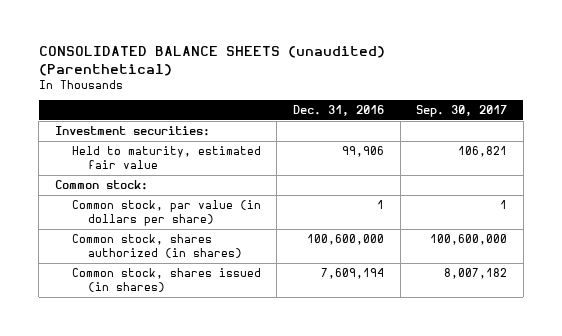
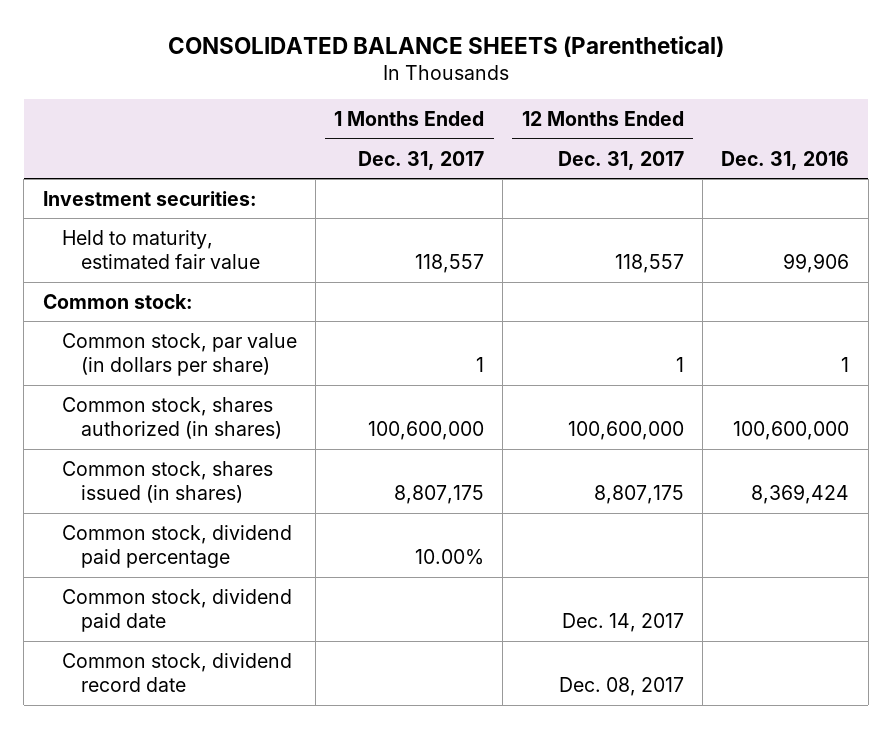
- CONSOLIDATED BALANCE SHEETS (unaudited) (Parenthetical)
+ CONSOLIDATED BALANCE SHEETS (Parenthetical)
- | Dec. 31, 2016 | Sep. 30, 2017
+ | 1 Months Ended Dec. 31, 2017 | 12 Months Ended Dec. 31, 2017 | Dec. 31, 2016
- Common stock, shares issued (in shares) | 7,609,194 | 8,007,182
+ Common stock, shares issued (in shares) | 8,807,175 | 8,807,175 | 8,369,424
+ Common stock, dividend paid percentage | 10.00% | |
+ Common stock, dividend paid date | | Dec. 14, 2017 |
+ Common stock, dividend record date | | Dec. 08, 2017 |

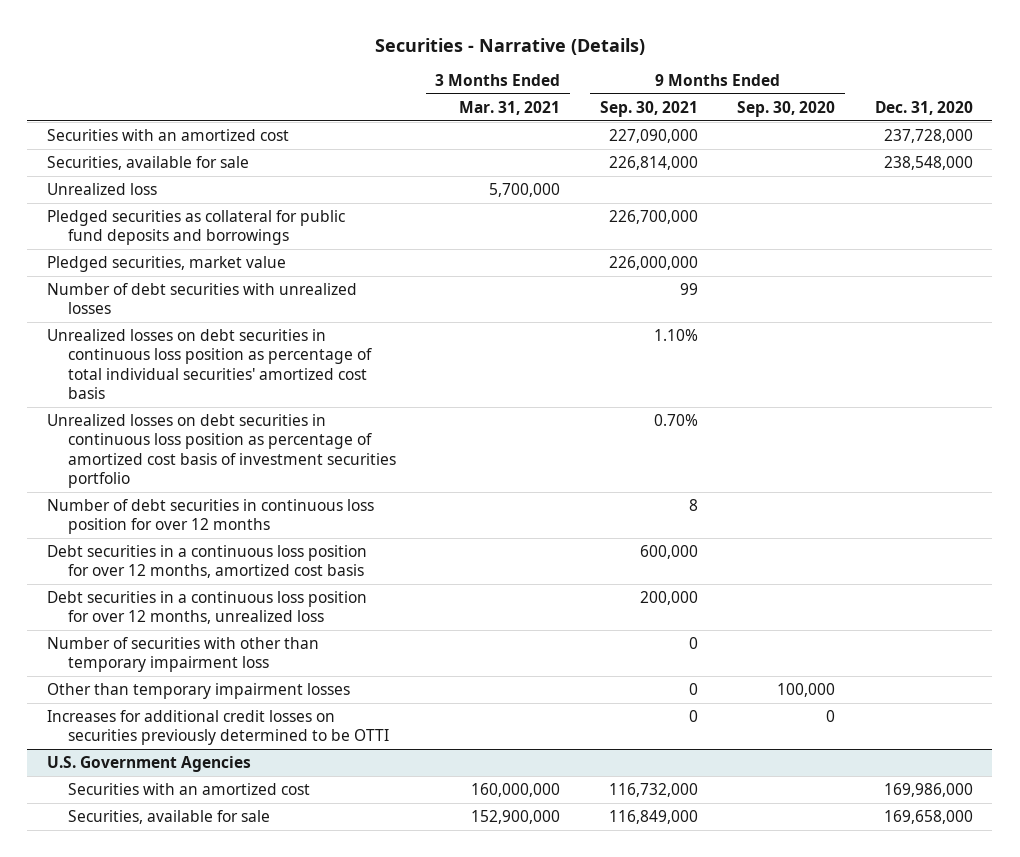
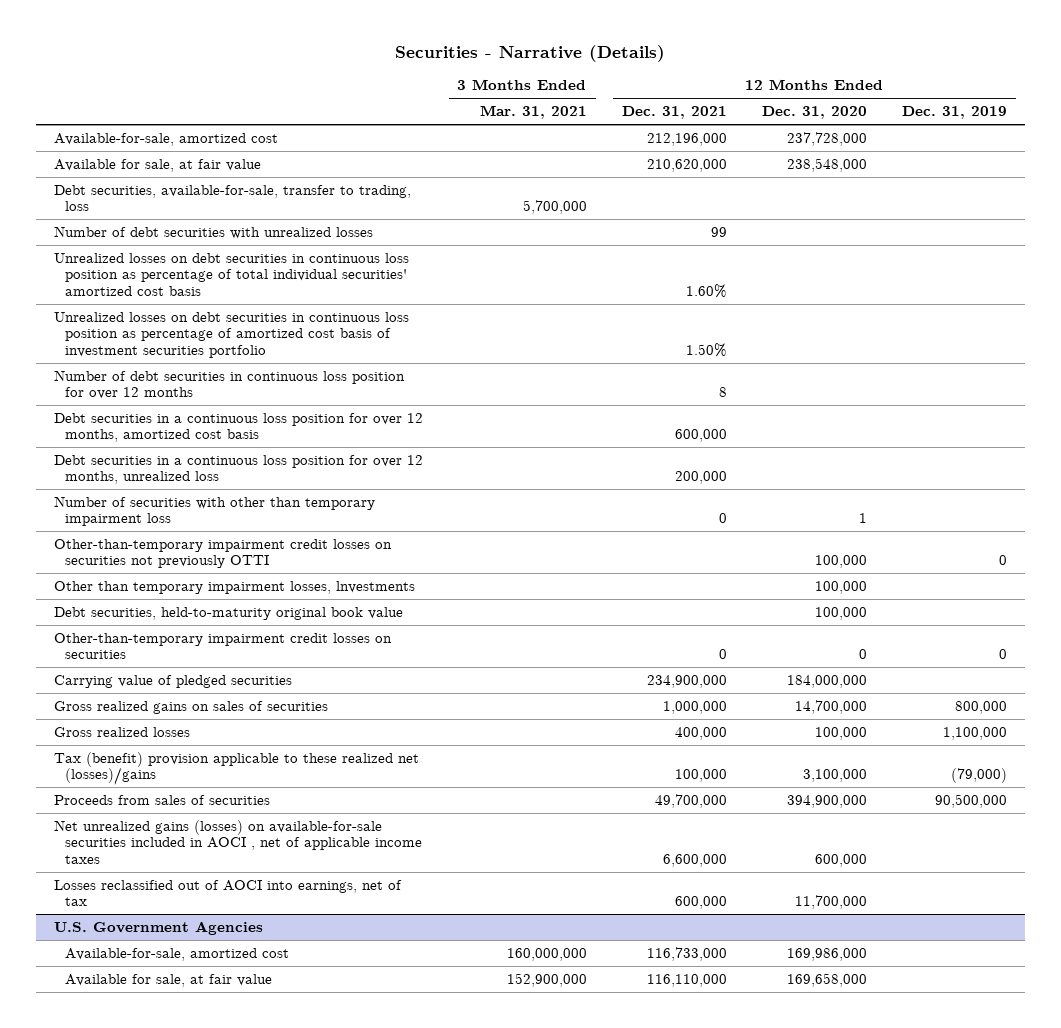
- | 3 Months Ended Mar. 31, 2021 | 9 Months Ended Sep. 30, 2021 | 9 Months Ended Sep. 30, 2020 | Dec. 31, 2020
+ | 3 Months Ended Mar. 31, 2021 | 12 Months Ended Dec. 31, 2021 | 12 Months Ended Dec. 31, 2020 | 12 Months Ended Dec. 31, 2019
- Securities with an amortized cost | | 227,090,000 | | 237,728,000
- Securities, available for sale | | 226,814,000 | | 238,548,000
- Unrealized loss | 5,700,000 | | |
- Pledged securities as collateral for public fund deposits and borrowings | | 226,700,000 | |
- Pledged securities, market value | | 226,000,000 | |
+ Available-for-sale, amortized cost | | 212,196,000 | 237,728,000 |
+ Available for sale, at fair value | | 210,620,000 | 238,548,000 |
+ Debt securities, available-for-sale, transfer to trading, loss | 5,700,000 | | |
- Other than temporary impairment losses | | 0 | 100,000 |
- Increases for additional credit losses on securities previously determined to be OTTI | | 0 | 0 |
+ Other-than-temporary impairment credit losses on securities not previously OTTI | | | 100,000 | 0
+ Other than temporary impairment losses, lnvestments | | | 100,000 |
+ Debt securities, held-to-maturity original book value | | | 100,000 |
+ Other-than-temporary impairment credit losses on securities | | 0 | 0 | 0
+ Carrying value of pledged securities | | 234,900,000 | 184,000,000 |
+ Gross realized gains on sales of securities | | 1,000,000 | 14,700,000 | 800,000
+ Gross realized losses | | 400,000 | 100,000 | 1,100,000
+ Tax (benefit) provision applicable to these realized net (losses)/gains | | 100,000 | 3,100,000 | (79,000)
+ Proceeds from sales of securities | | 49,700,000 | 394,900,000 | 90,500,000
+ Net unrealized gains (losses) on available-for-sale securities included in AOCI , net of applicable income taxes | | 6,600,000 | 600,000 |
+ Losses reclassified out of AOCI into earnings, net of tax | | 600,000 | 11,700,000 |
@ U.S. Government Agencies
- Securities with an amortized cost | 160,000,000 | 116,732,000 | | 169,986,000
- Securities, available for sale | 152,900,000 | 116,849,000 | | 169,658,000
+ Available-for-sale, amortized cost | 160,000,000 | 116,733,000 | 169,986,000 |
+ Available for sale, at fair value | 152,900,000 | 116,110,000 | 169,658,000 |

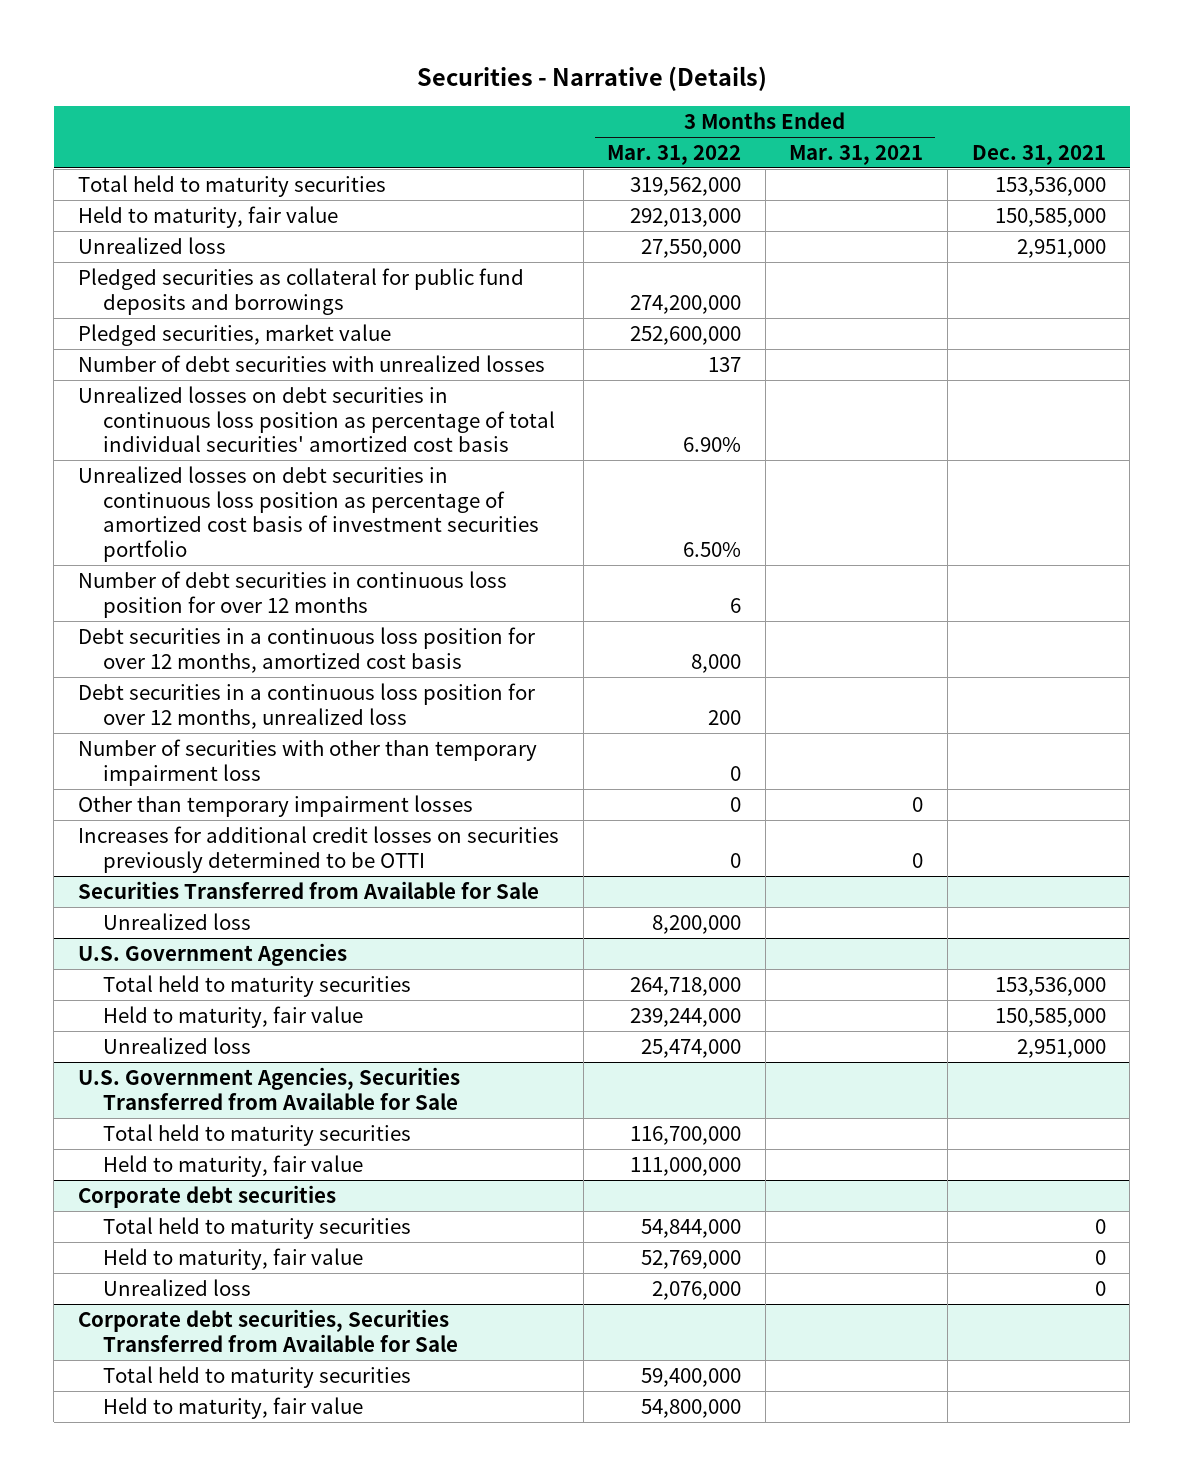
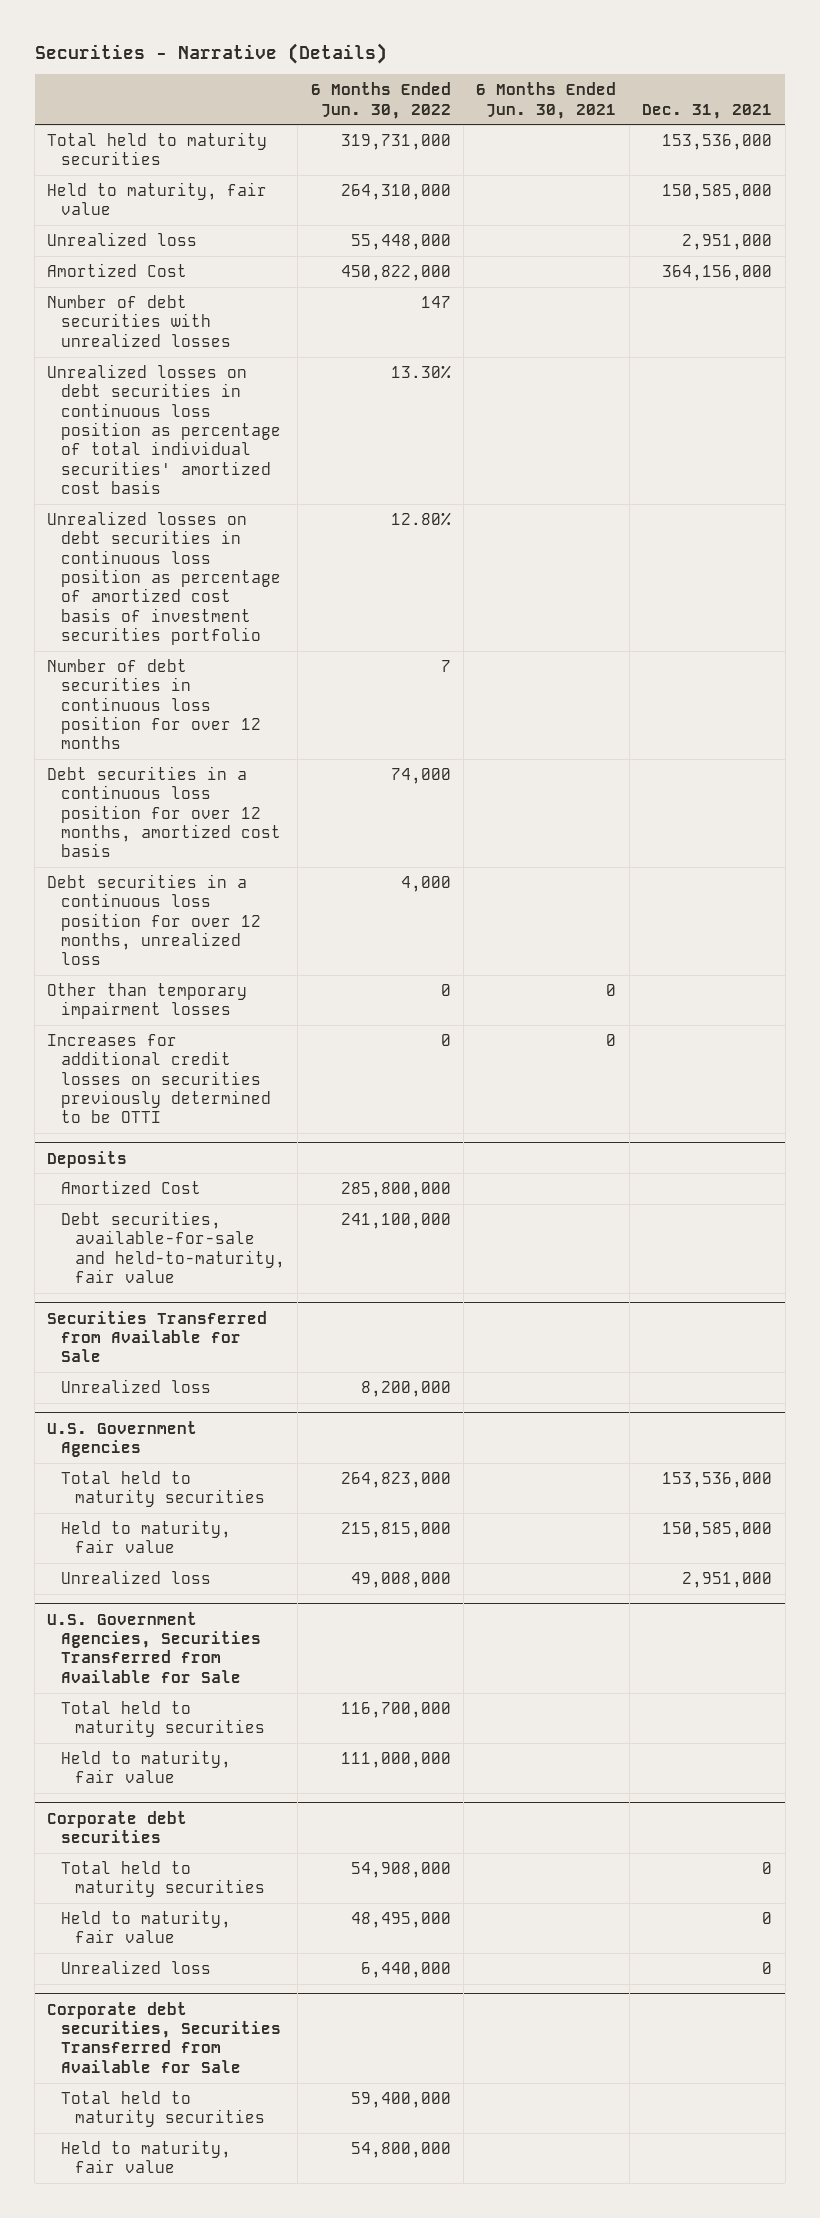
- | 3 Months Ended Mar. 31, 2022 | 3 Months Ended Mar. 31, 2021 | Dec. 31, 2021
+ | 6 Months Ended Jun. 30, 2022 | 6 Months Ended Jun. 30, 2021 | Dec. 31, 2021
- Pledged securities as collateral for public fund deposits and borrowings | 274,200,000 | |
- Pledged securities, market value | 252,600,000 | |
+ Amortized Cost | 450,822,000 | | 364,156,000
- Number of securities with other than temporary impairment loss | 0 | |
+ Deposits
+ Amortized Cost | 285,800,000 | |
+ Debt securities, available-for-sale and held-to-maturity, fair value | 241,100,000 | |

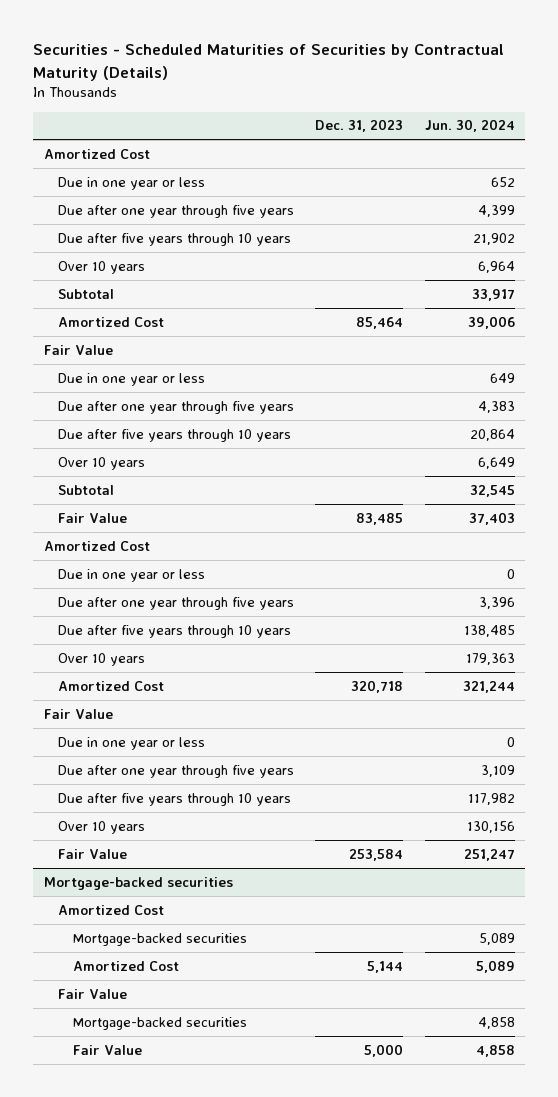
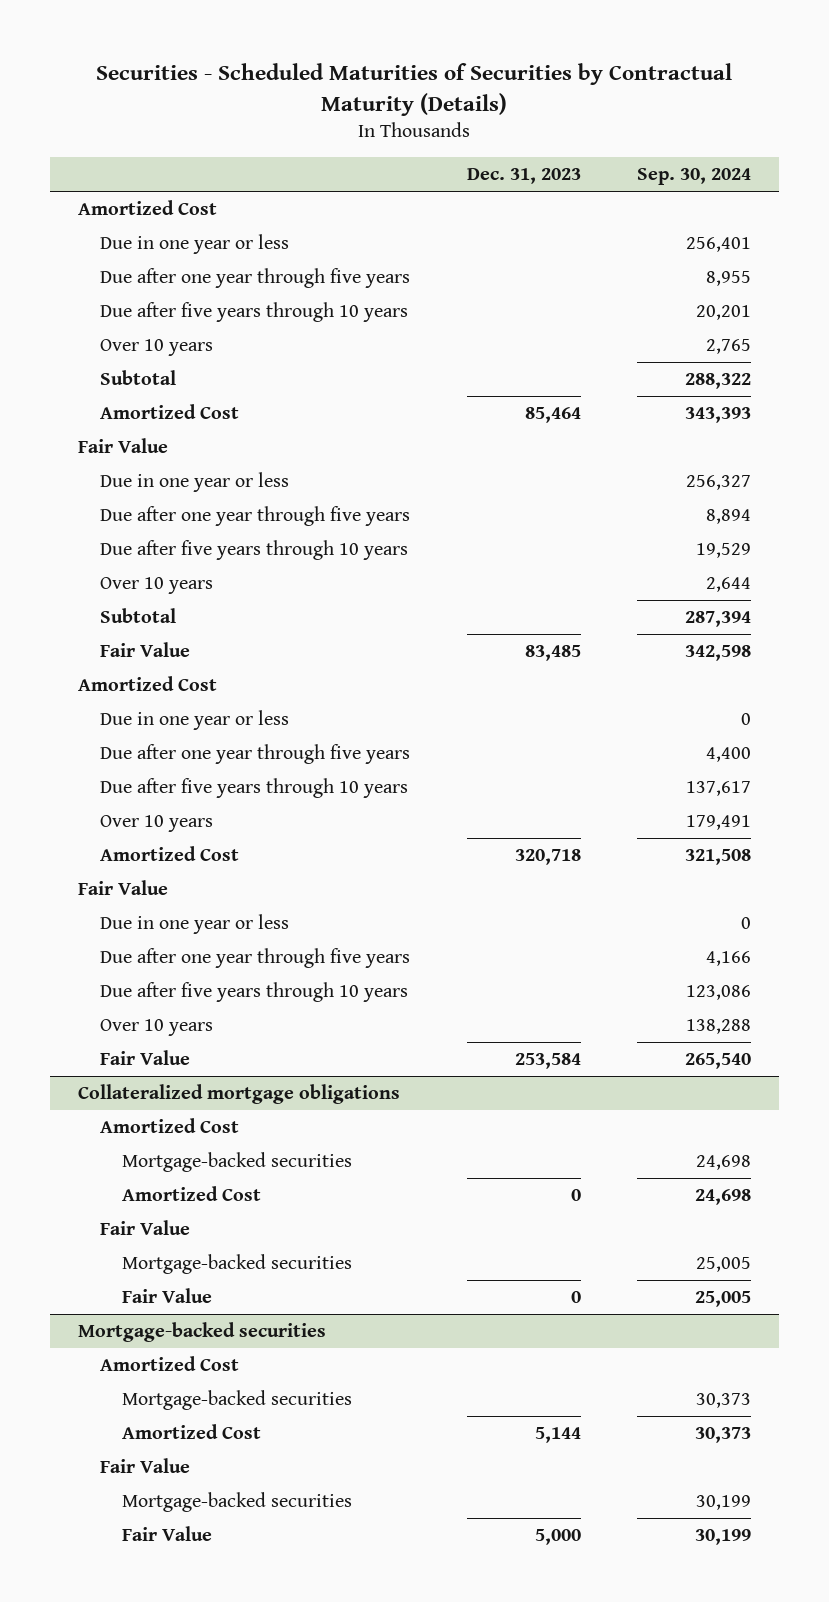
- | Dec. 31, 2023 | Jun. 30, 2024
+ | Dec. 31, 2023 | Sep. 30, 2024
+ Collateralized mortgage obligations
+ Amortized Cost
+ Mortgage-backed securities | | 24,698
+ Amortized Cost | 0 | 24,698
+ Fair Value
+ Mortgage-backed securities | | 25,005
+ Fair Value | 0 | 25,005

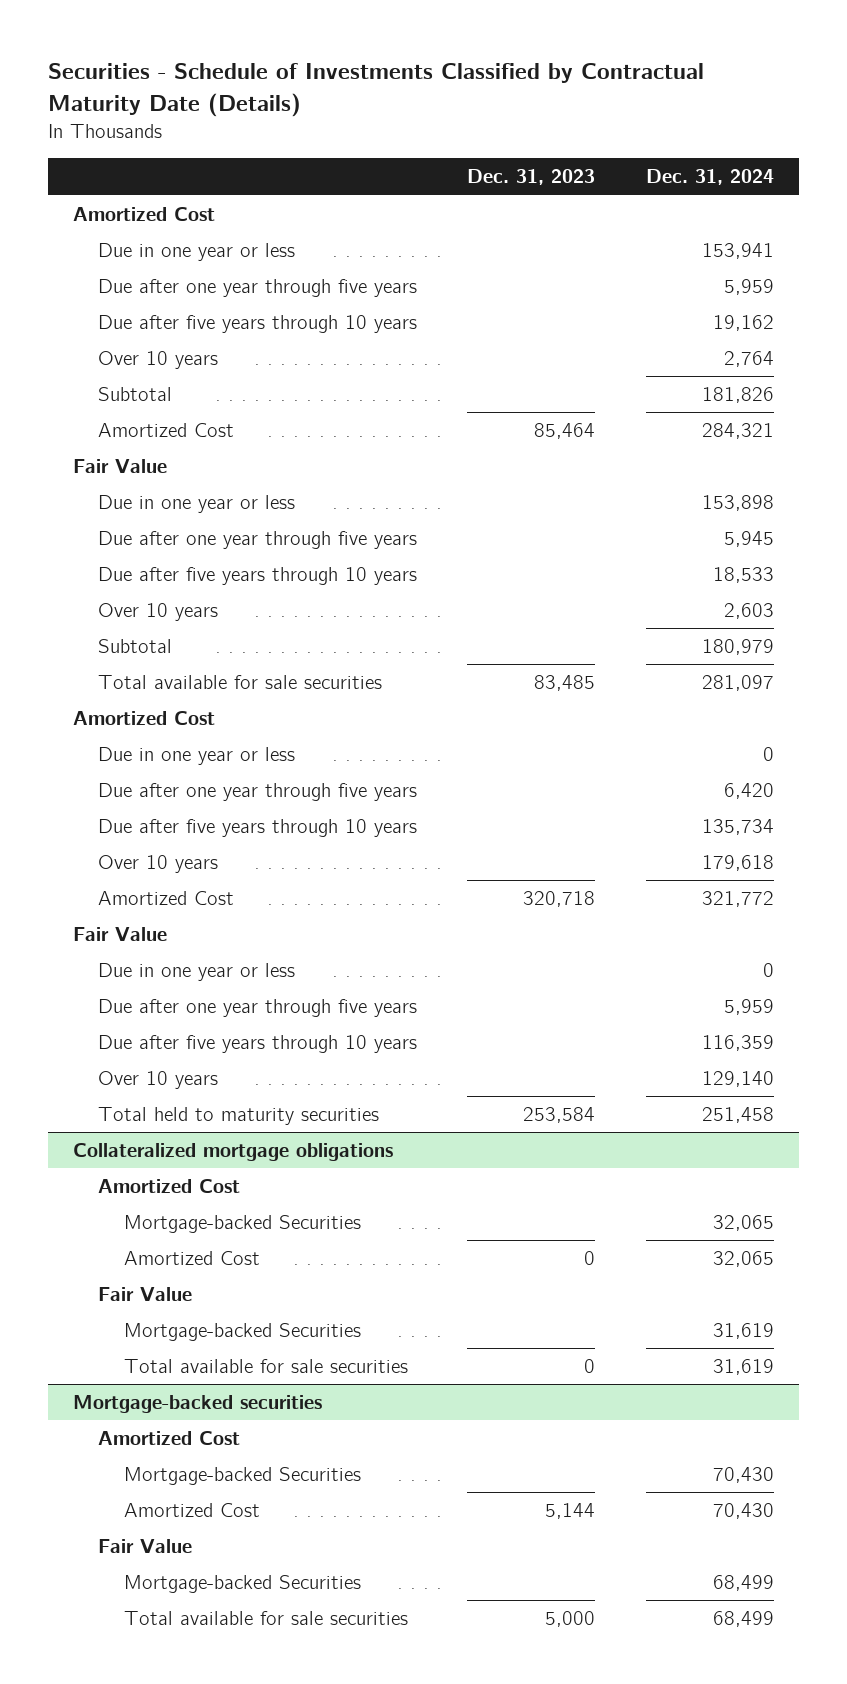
- Securities - Scheduled Maturities of Securities by Contractual Maturity (Details)
+ Securities - Schedule of Investments Classified by Contractual Maturity Date (Details)
- | Dec. 31, 2023 | Sep. 30, 2024
+ | Dec. 31, 2023 | Dec. 31, 2024
- Fair Value | 83,485 | 342,598
+ Total available for sale securities | 83,485 | 281,097
- Fair Value | 253,584 | 265,540
+ Total held to maturity securities | 253,584 | 251,458
@ Collateralized mortgage obligations
- Mortgage-backed securities | | 24,698
+ Mortgage-backed Securities | | 32,065
- Mortgage-backed securities | | 25,005
- Fair Value | 0 | 25,005
+ Mortgage-backed Securities | | 31,619
+ Total available for sale securities | 0 | 31,619
@ Mortgage-backed securities
- Mortgage-backed securities | | 30,373
+ Mortgage-backed Securities | | 70,430
- Mortgage-backed securities | | 30,199
- Fair Value | 5,000 | 30,199
+ Mortgage-backed Securities | | 68,499
+ Total available for sale securities | 5,000 | 68,499

